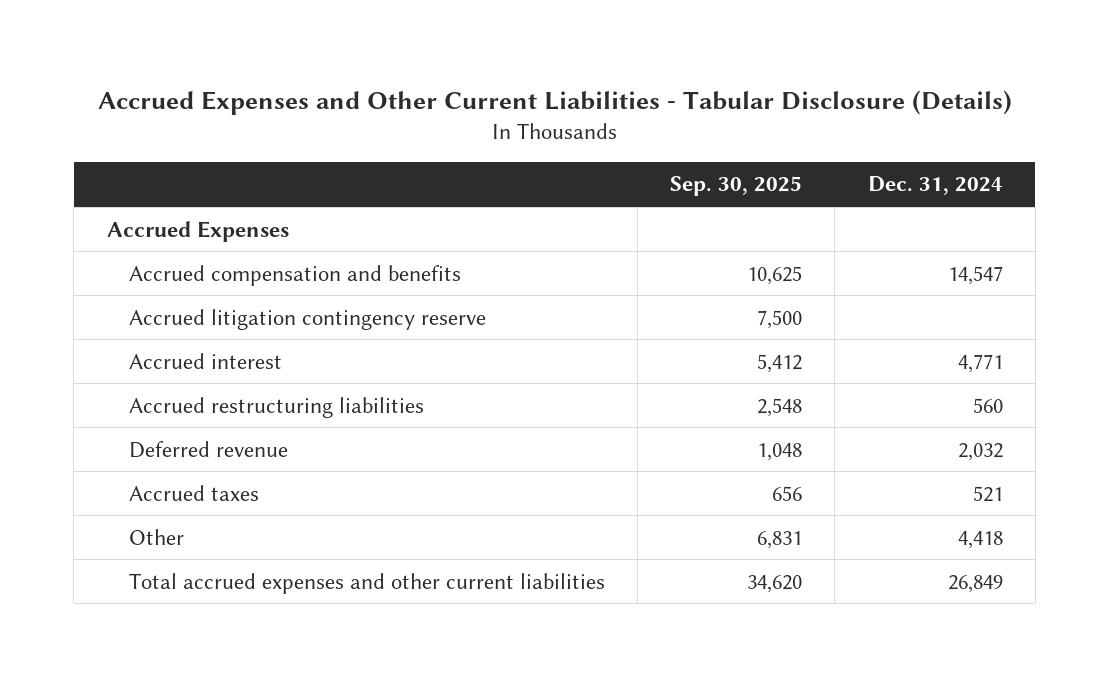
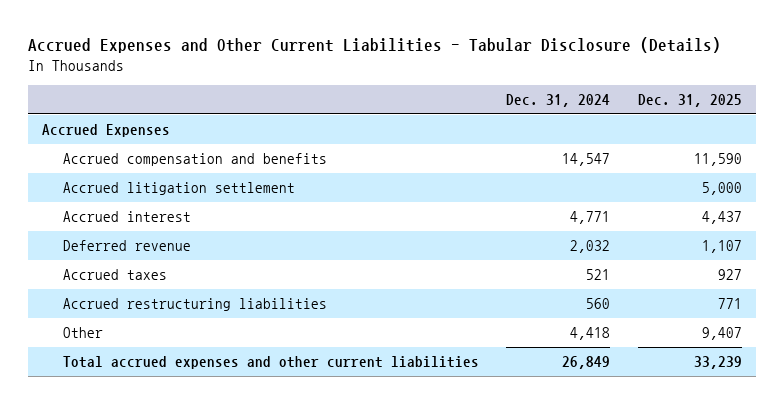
- | Sep. 30, 2025 | Dec. 31, 2024
+ | Dec. 31, 2024 | Dec. 31, 2025
- Accrued litigation contingency reserve | 7,500 |
+ Accrued litigation settlement | | 5,000
moved down: Accrued restructuring liabilities | 560 | 771

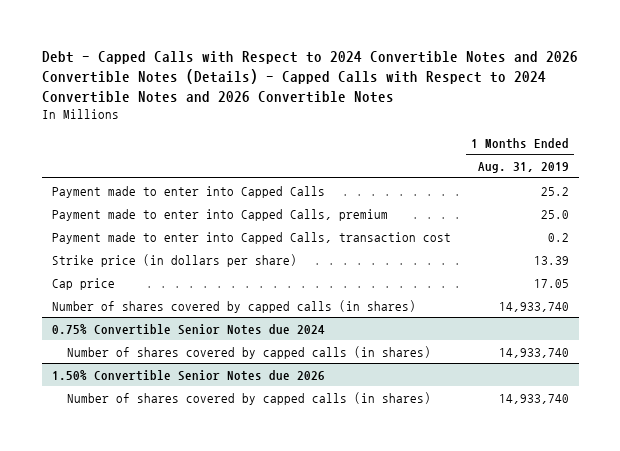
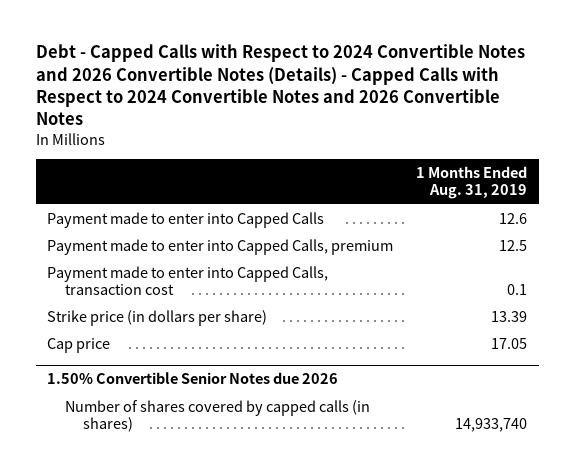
- Payment made to enter into Capped Calls | 25.2
- Payment made to enter into Capped Calls, premium | 25.0
- Payment made to enter into Capped Calls, transaction cost | 0.2
+ Payment made to enter into Capped Calls | 12.6
+ Payment made to enter into Capped Calls, premium | 12.5
+ Payment made to enter into Capped Calls, transaction cost | 0.1
- Number of shares covered by capped calls (in shares) | 14,933,740
- 0.75% Convertible Senior Notes due 2024
- Number of shares covered by capped calls (in shares) | 14,933,740

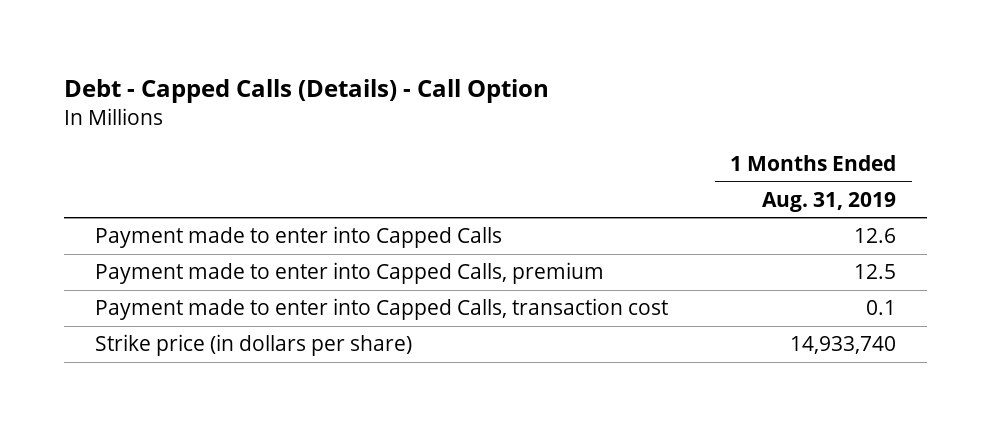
- Debt - Capped Calls with Respect to 2024 Convertible Notes and 2026 Convertible Notes (Details) - Capped Calls with Respect to 2024 Convertible Notes and 2026 Convertible Notes
+ Debt - Capped Calls (Details) - Call Option
- Strike price (in dollars per share) | 13.39
- Cap price | 17.05
- 1.50% Convertible Senior Notes due 2026
- Number of shares covered by capped calls (in shares) | 14,933,740
+ Strike price (in dollars per share) | 14,933,740

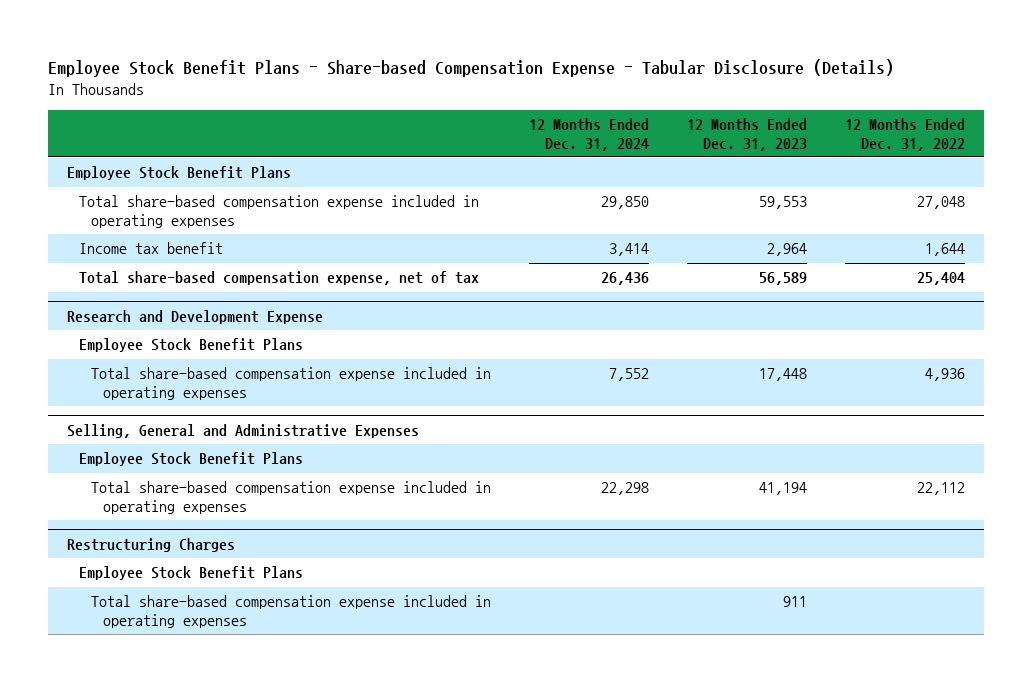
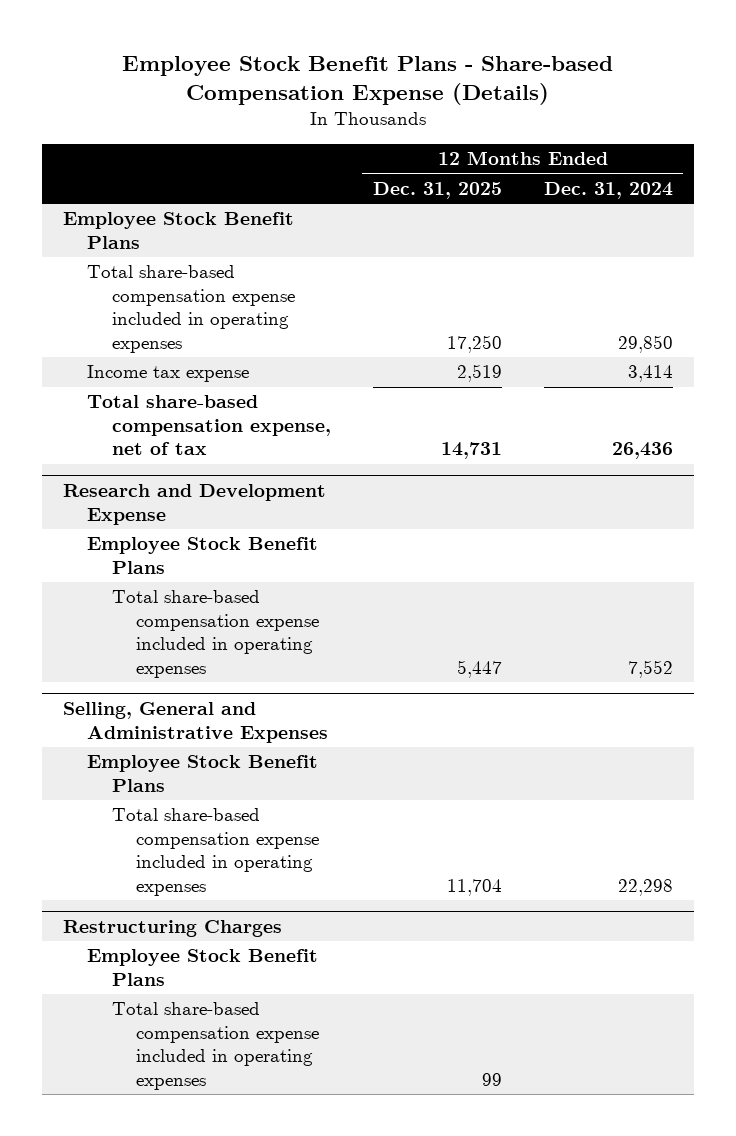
- Employee Stock Benefit Plans - Share-based Compensation Expense - Tabular Disclosure (Details)
+ Employee Stock Benefit Plans - Share-based Compensation Expense (Details)
- | 12 Months Ended Dec. 31, 2024 | 12 Months Ended Dec. 31, 2023 | 12 Months Ended Dec. 31, 2022
+ | 12 Months Ended Dec. 31, 2025 | 12 Months Ended Dec. 31, 2024
- Income tax benefit | 3,414 | 2,964 | 1,644
+ Income tax expense | 2,519 | 3,414

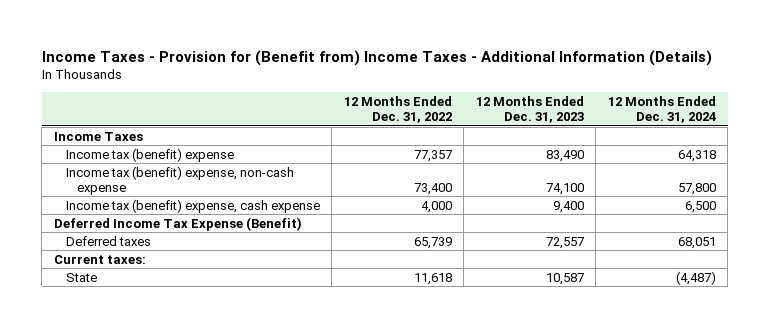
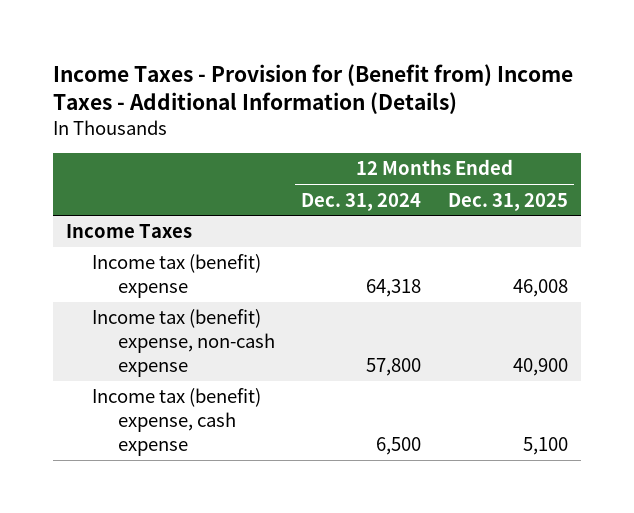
- | 12 Months Ended Dec. 31, 2022 | 12 Months Ended Dec. 31, 2023 | 12 Months Ended Dec. 31, 2024
+ | 12 Months Ended Dec. 31, 2024 | 12 Months Ended Dec. 31, 2025
- Deferred Income Tax Expense (Benefit)
- Deferred taxes | 65,739 | 72,557 | 68,051
- Current taxes:
- State | 11,618 | 10,587 | (4,487)

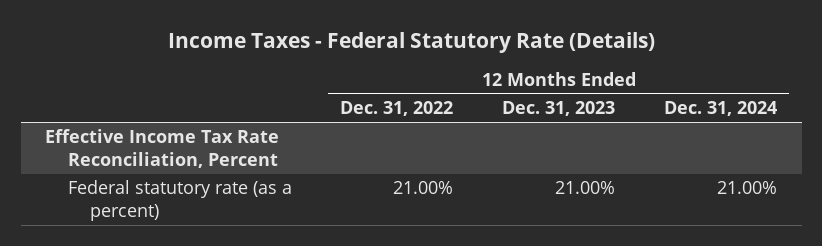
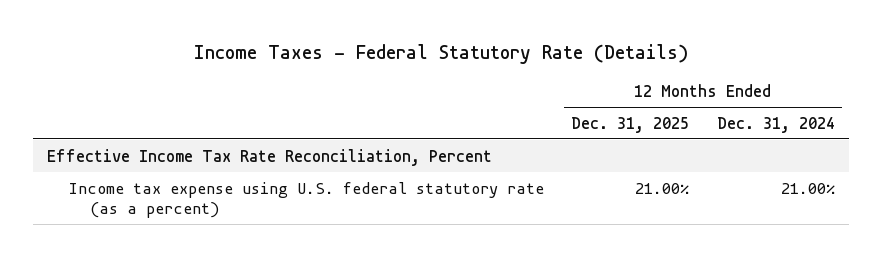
- | 12 Months Ended Dec. 31, 2022 | 12 Months Ended Dec. 31, 2023 | 12 Months Ended Dec. 31, 2024
+ | 12 Months Ended Dec. 31, 2025 | 12 Months Ended Dec. 31, 2024
- Federal statutory rate (as a percent) | 21.00% | 21.00% | 21.00%
+ Income tax expense using U.S. federal statutory rate (as a percent) | 21.00% | 21.00%

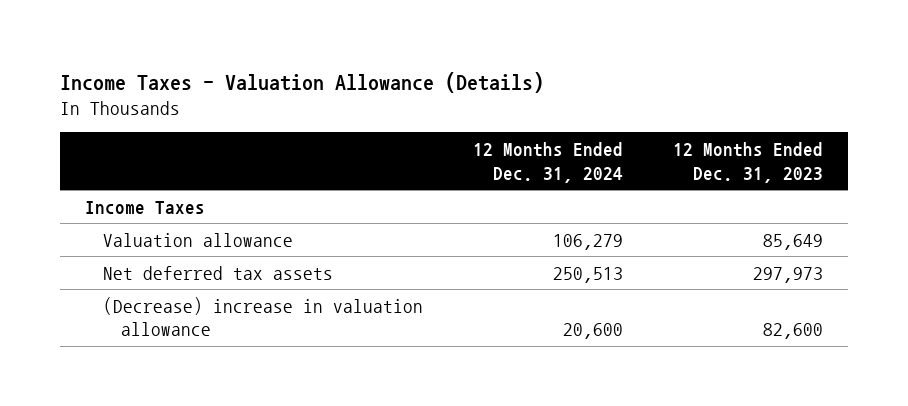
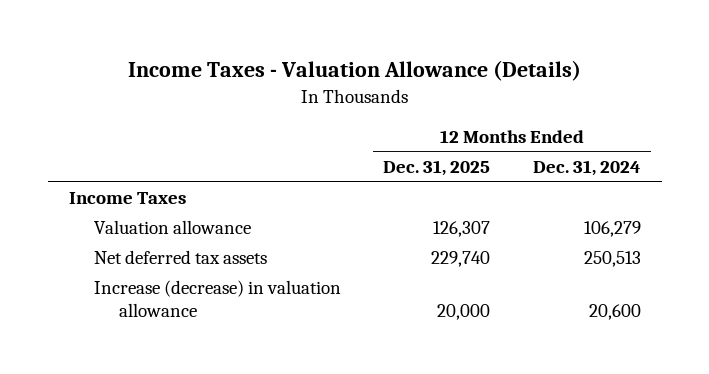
- | 12 Months Ended Dec. 31, 2024 | 12 Months Ended Dec. 31, 2023
+ | 12 Months Ended Dec. 31, 2025 | 12 Months Ended Dec. 31, 2024
- (Decrease) increase in valuation allowance | 20,600 | 82,600
+ Increase (decrease) in valuation allowance | 20,000 | 20,600

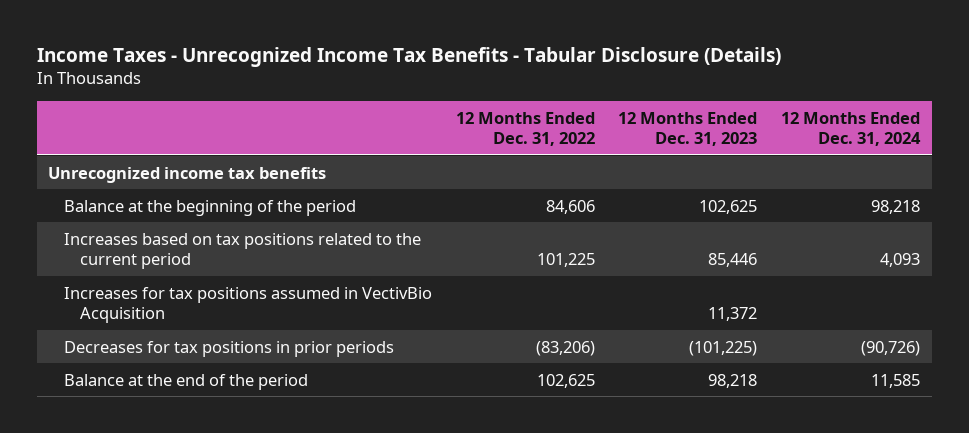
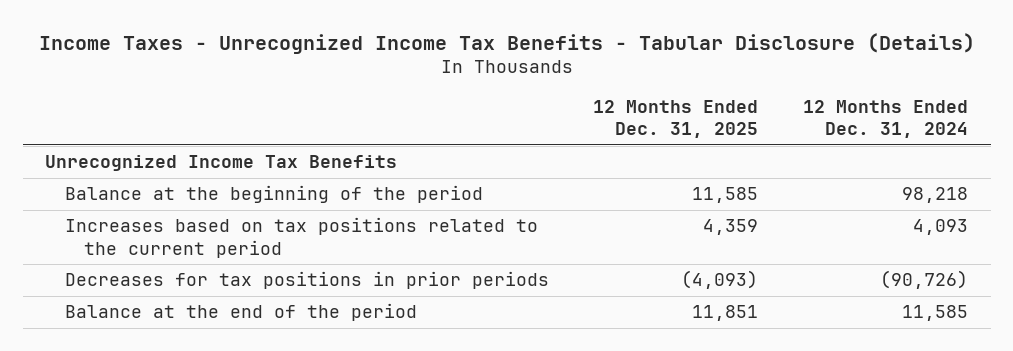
- | 12 Months Ended Dec. 31, 2022 | 12 Months Ended Dec. 31, 2023 | 12 Months Ended Dec. 31, 2024
+ | 12 Months Ended Dec. 31, 2025 | 12 Months Ended Dec. 31, 2024
- Unrecognized income tax benefits
+ Unrecognized Income Tax Benefits
- Increases for tax positions assumed in VectivBio Acquisition | | 11,372 |

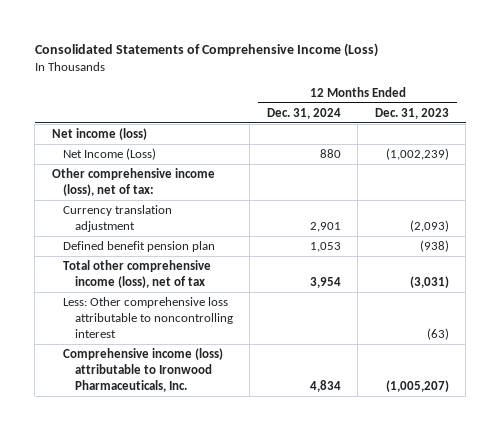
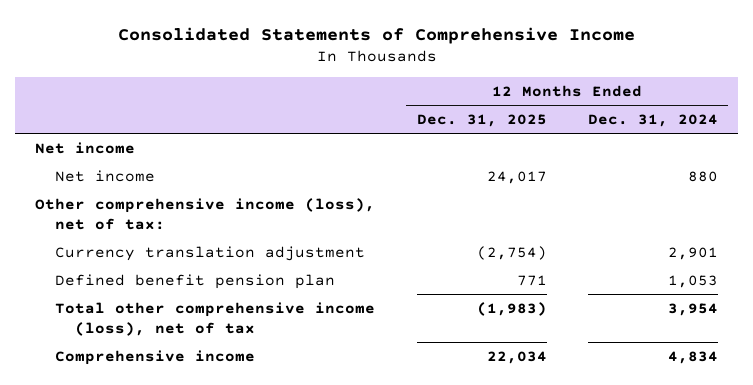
- Consolidated Statements of Comprehensive Income (Loss)
+ Consolidated Statements of Comprehensive Income
- | 12 Months Ended Dec. 31, 2024 | 12 Months Ended Dec. 31, 2023
+ | 12 Months Ended Dec. 31, 2025 | 12 Months Ended Dec. 31, 2024
- Net income (loss)
- Net Income (Loss) | 880 | (1,002,239)
+ Net income
+ Net income | 24,017 | 880
- Less: Other comprehensive loss attributable to noncontrolling interest | | (63)
- Comprehensive income (loss) attributable to Ironwood Pharmaceuticals, Inc. | 4,834 | (1,005,207)
+ Comprehensive income | 22,034 | 4,834

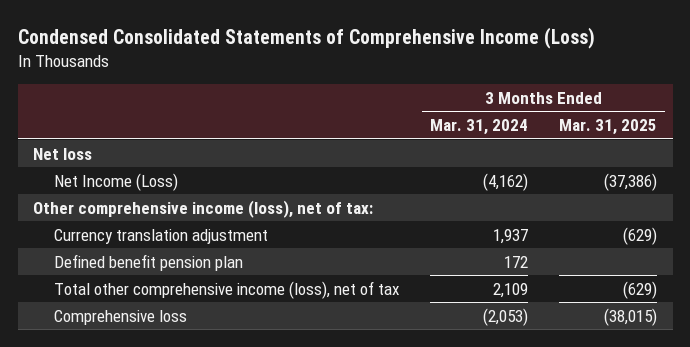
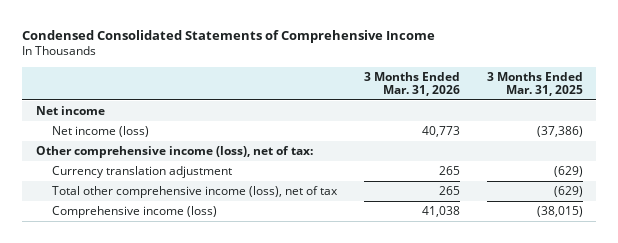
- Condensed Consolidated Statements of Comprehensive Income (Loss)
+ Condensed Consolidated Statements of Comprehensive Income
- | 3 Months Ended Mar. 31, 2024 | 3 Months Ended Mar. 31, 2025
+ | 3 Months Ended Mar. 31, 2026 | 3 Months Ended Mar. 31, 2025
- Net loss
- Net Income (Loss) | (4,162) | (37,386)
+ Net income
+ Net income (loss) | 40,773 | (37,386)
- Defined benefit pension plan | 172 |
- Comprehensive loss | (2,053) | (38,015)
+ Comprehensive income (loss) | 41,038 | (38,015)

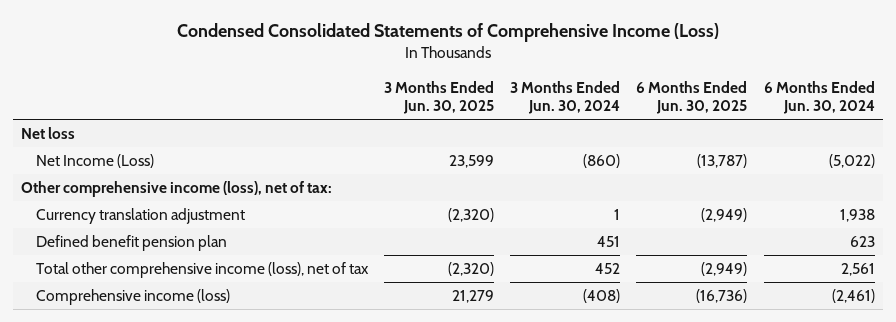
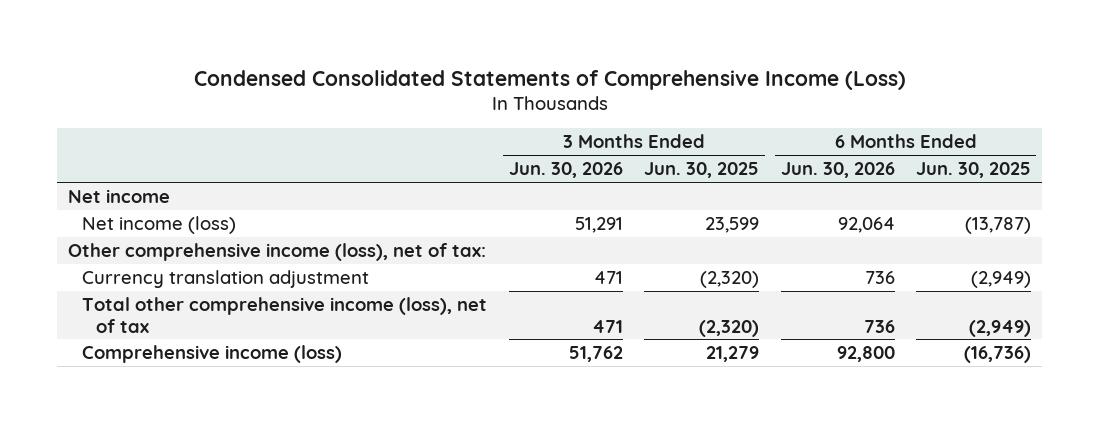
- | 3 Months Ended Jun. 30, 2025 | 3 Months Ended Jun. 30, 2024 | 6 Months Ended Jun. 30, 2025 | 6 Months Ended Jun. 30, 2024
+ | 3 Months Ended Jun. 30, 2026 | 3 Months Ended Jun. 30, 2025 | 6 Months Ended Jun. 30, 2026 | 6 Months Ended Jun. 30, 2025
- Net loss
- Net Income (Loss) | 23,599 | (860) | (13,787) | (5,022)
+ Net income
+ Net income (loss) | 51,291 | 23,599 | 92,064 | (13,787)
- Defined benefit pension plan | | 451 | | 623

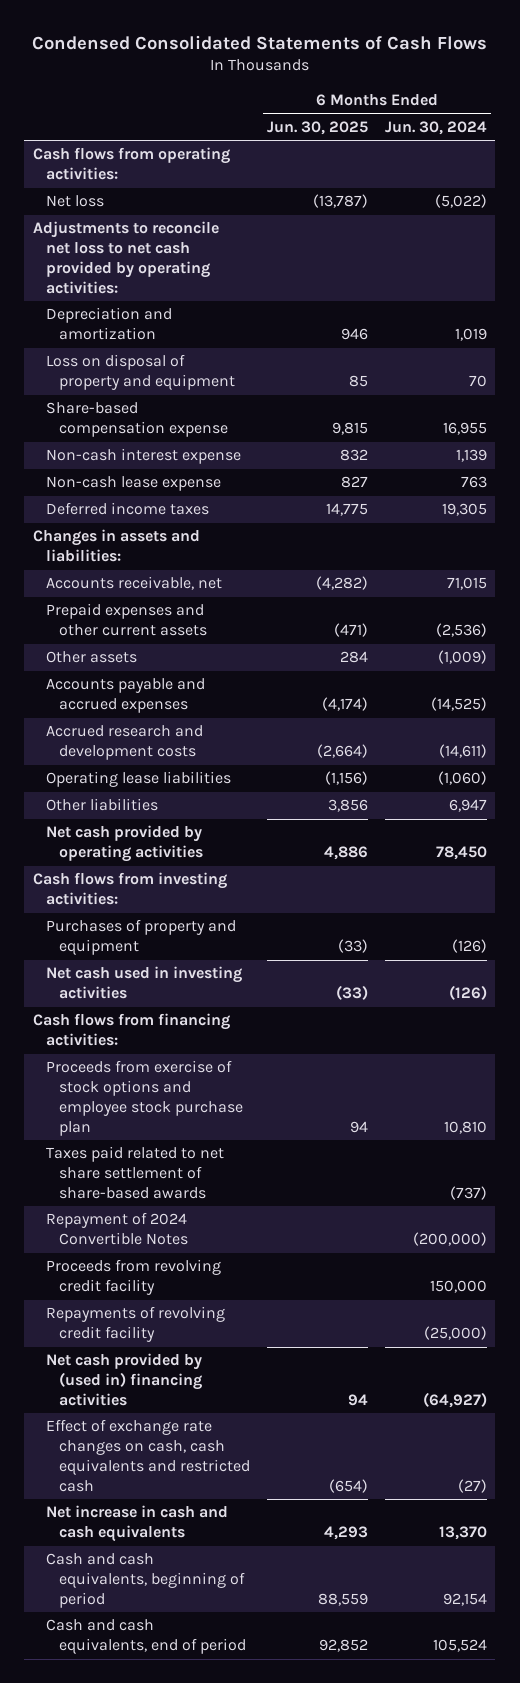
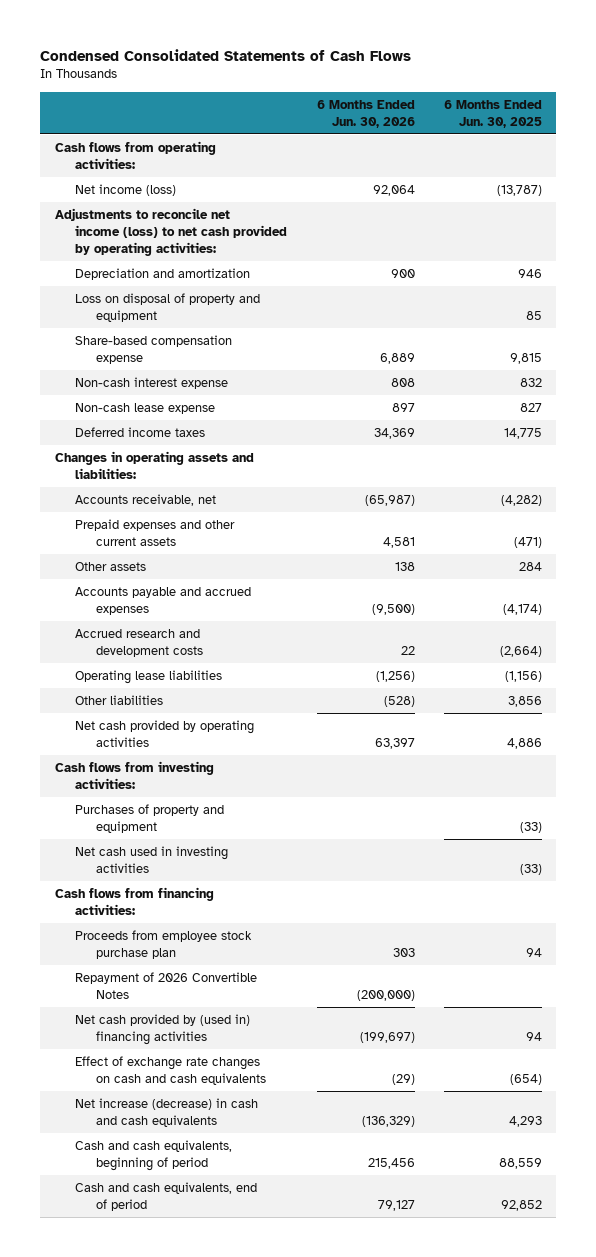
- | 6 Months Ended Jun. 30, 2025 | 6 Months Ended Jun. 30, 2024
+ | 6 Months Ended Jun. 30, 2026 | 6 Months Ended Jun. 30, 2025
- Net loss | (13,787) | (5,022)
- Adjustments to reconcile net loss to net cash provided by operating activities:
+ Net income (loss) | 92,064 | (13,787)
+ Adjustments to reconcile net income (loss) to net cash provided by operating activities:
- Changes in assets and liabilities:
+ Changes in operating assets and liabilities:
- Proceeds from exercise of stock options and employee stock purchase plan | 94 | 10,810
- Taxes paid related to net share settlement of share-based awards | | (737)
- Repayment of 2024 Convertible Notes | | (200,000)
- Proceeds from revolving credit facility | | 150,000
- Repayments of revolving credit facility | | (25,000)
+ Proceeds from employee stock purchase plan | 303 | 94
+ Repayment of 2026 Convertible Notes | (200,000) |
- Effect of exchange rate changes on cash, cash equivalents and restricted cash | (654) | (27)
- Net increase in cash and cash equivalents | 4,293 | 13,370
+ Effect of exchange rate changes on cash and cash equivalents | (29) | (654)
+ Net increase (decrease) in cash and cash equivalents | (136,329) | 4,293

